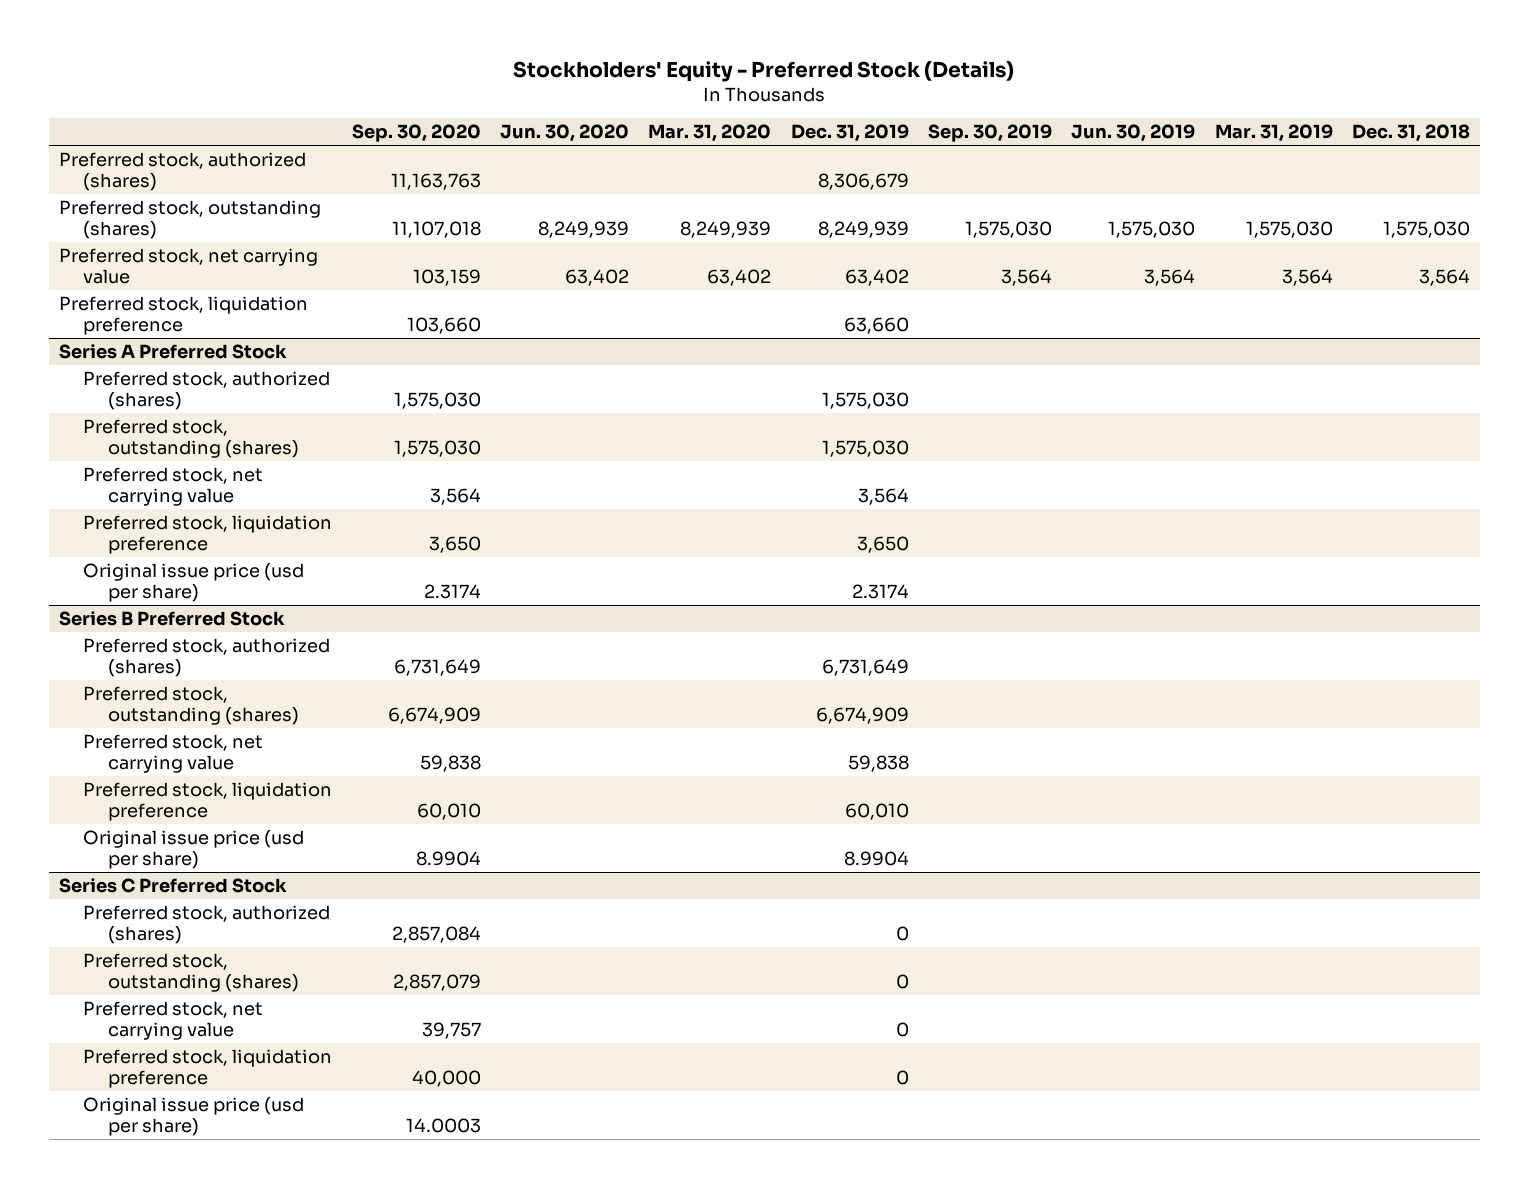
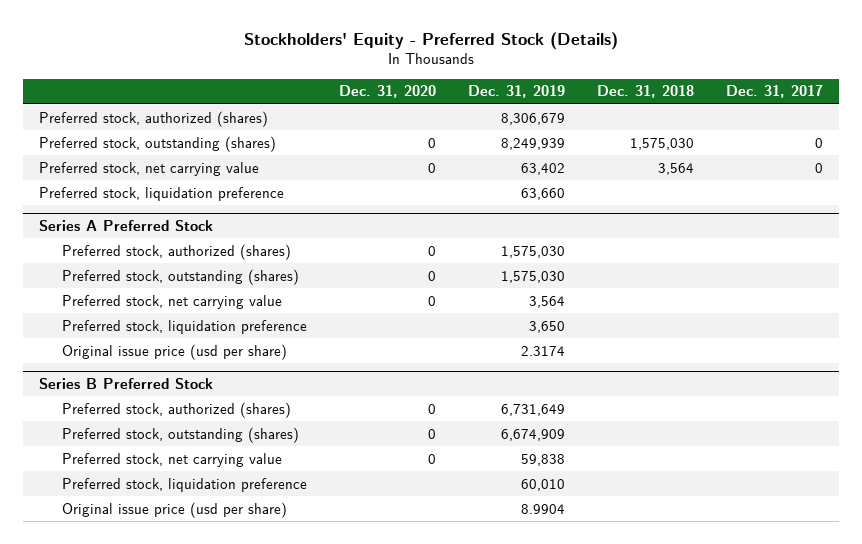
- | Sep. 30, 2020 | Jun. 30, 2020 | Mar. 31, 2020 | Dec. 31, 2019 | Sep. 30, 2019 | Jun. 30, 2019 | Mar. 31, 2019 | Dec. 31, 2018
+ | Dec. 31, 2020 | Dec. 31, 2019 | Dec. 31, 2018 | Dec. 31, 2017
- Series C Preferred Stock
- Preferred stock, authorized (shares) | 2,857,084 | | | 0 | | | |
- Preferred stock, outstanding (shares) | 2,857,079 | | | 0 | | | |
- Preferred stock, net carrying value | 39,757 | | | 0 | | | |
- Preferred stock, liquidation preference | 40,000 | | | 0 | | | |
- Original issue price (usd per share) | 14.0003 | | | | | | |

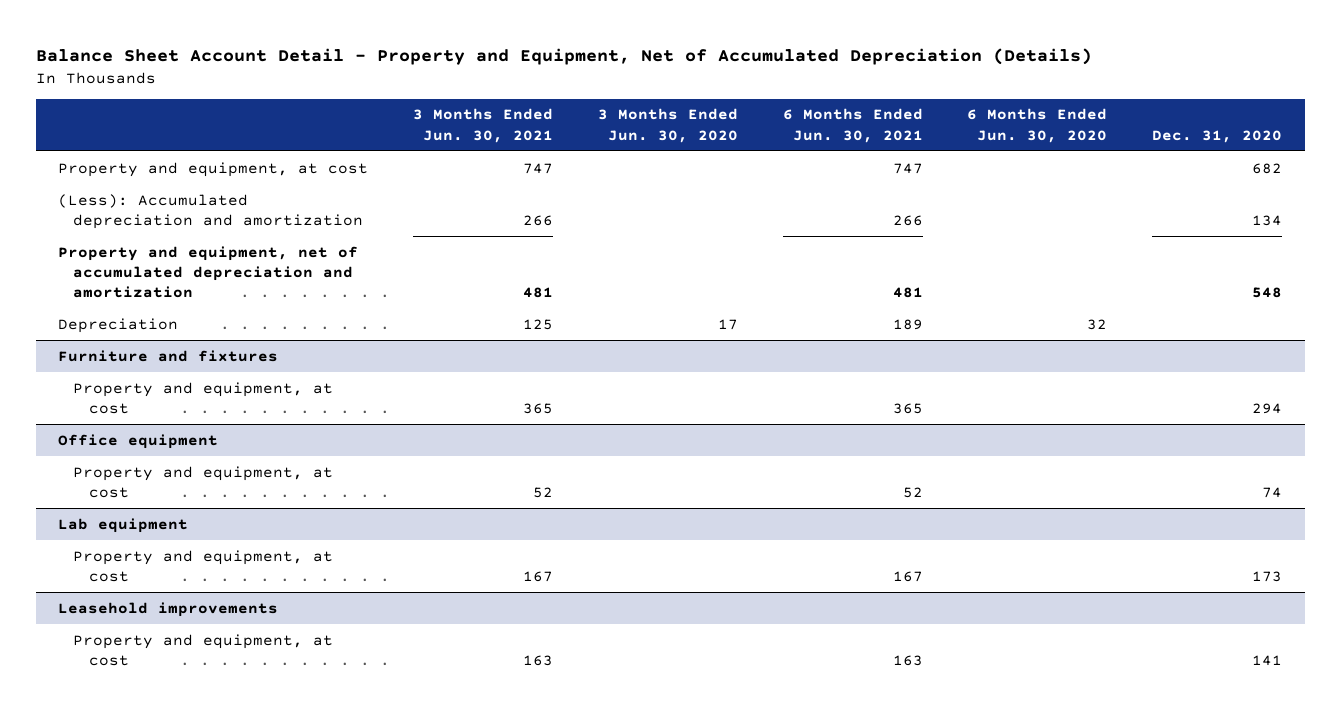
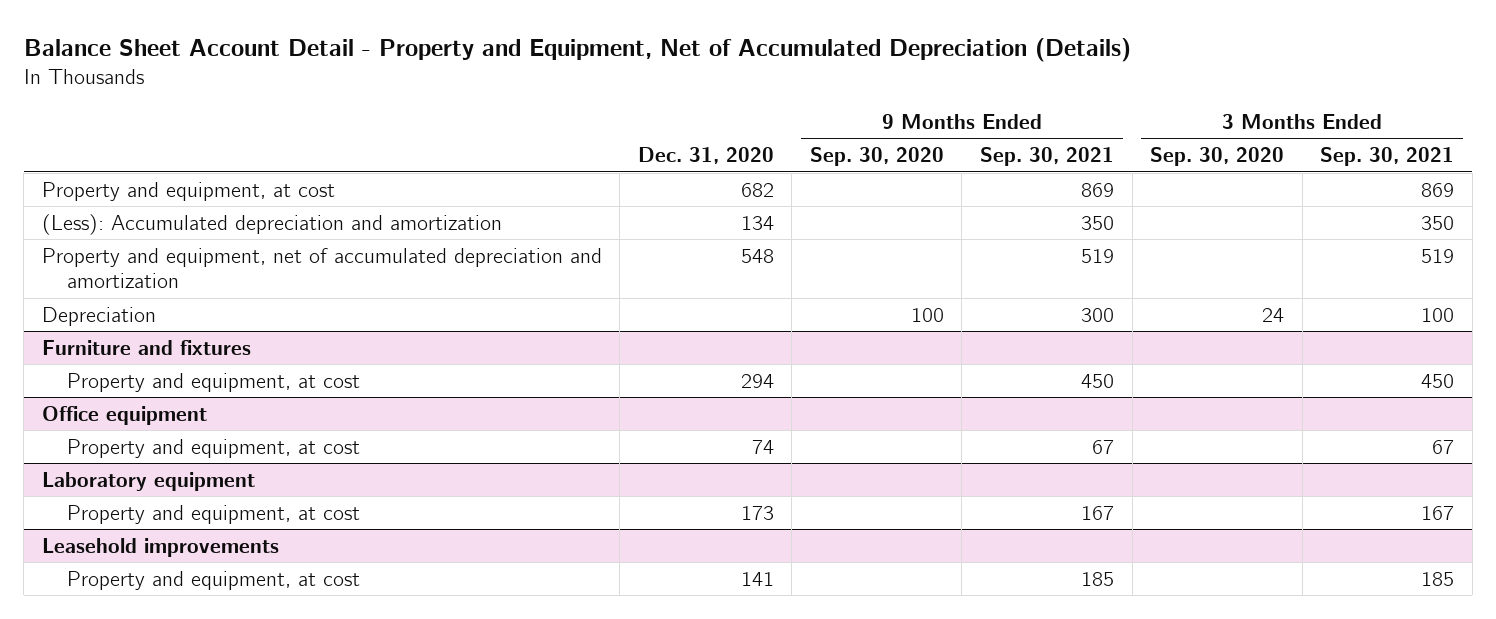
- | 3 Months Ended Jun. 30, 2021 | 3 Months Ended Jun. 30, 2020 | 6 Months Ended Jun. 30, 2021 | 6 Months Ended Jun. 30, 2020 | Dec. 31, 2020
+ | Dec. 31, 2020 | 9 Months Ended Sep. 30, 2020 | 9 Months Ended Sep. 30, 2021 | 3 Months Ended Sep. 30, 2020 | 3 Months Ended Sep. 30, 2021
- Lab equipment
+ Laboratory equipment

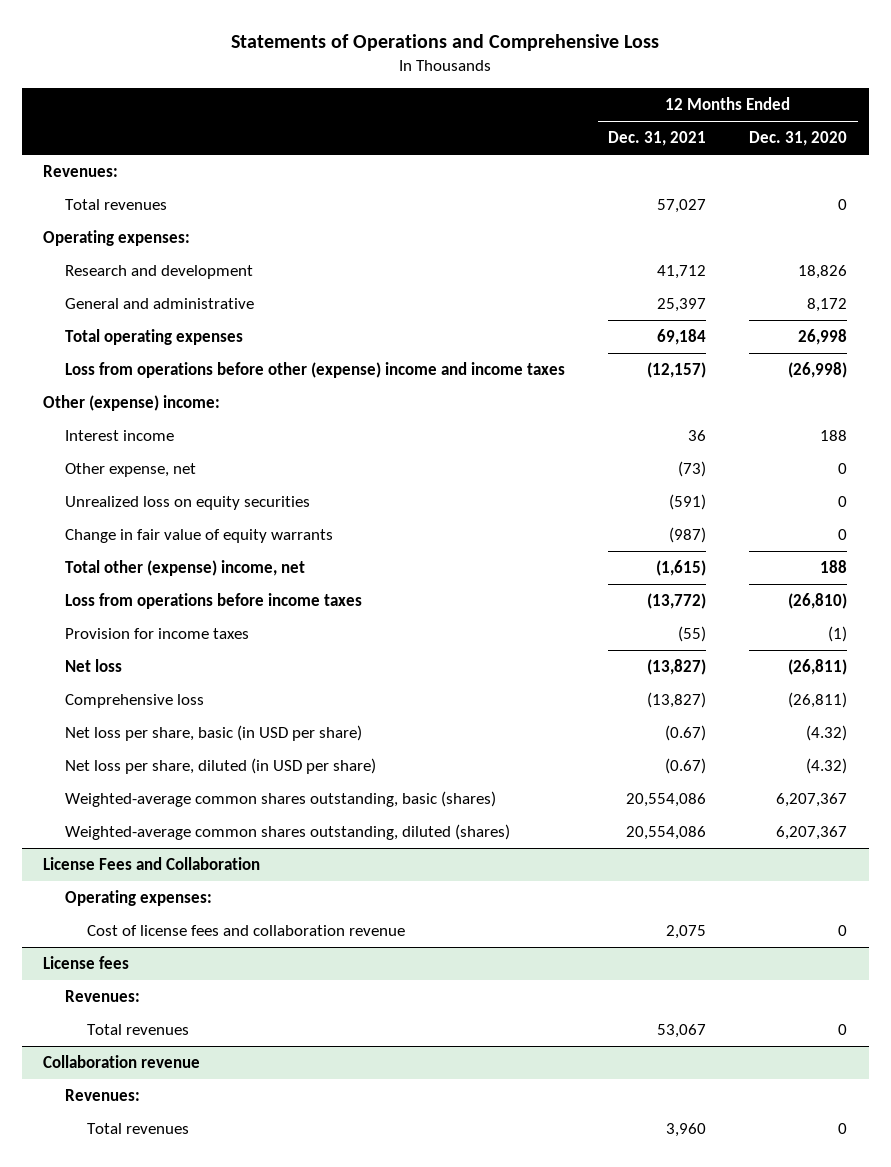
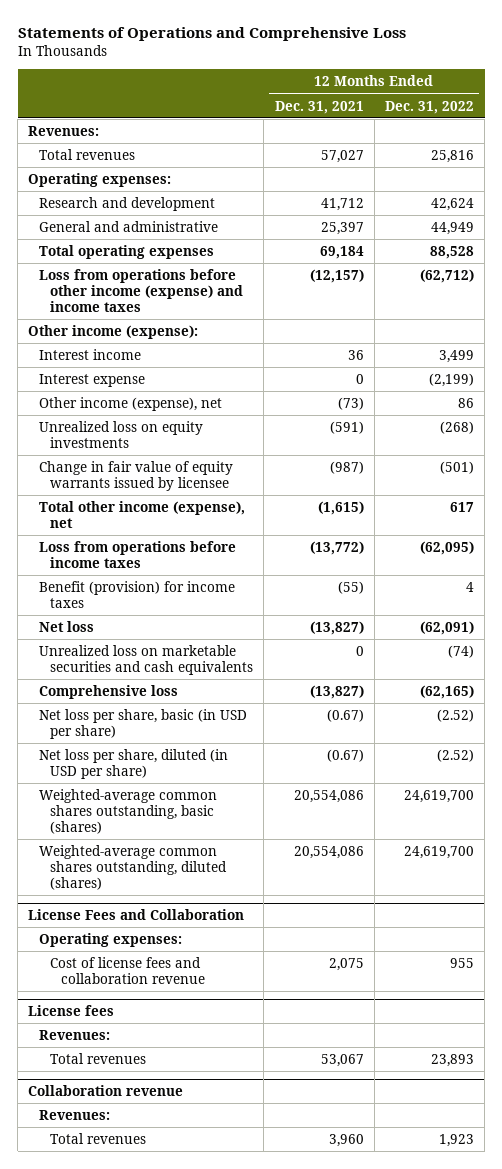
- | 12 Months Ended Dec. 31, 2021 | 12 Months Ended Dec. 31, 2020
+ | 12 Months Ended Dec. 31, 2021 | 12 Months Ended Dec. 31, 2022
- Loss from operations before other (expense) income and income taxes | (12,157) | (26,998)
- Other (expense) income:
+ Loss from operations before other income (expense) and income taxes | (12,157) | (62,712)
+ Other income (expense):
- Other expense, net | (73) | 0
- Unrealized loss on equity securities | (591) | 0
- Change in fair value of equity warrants | (987) | 0
- Total other (expense) income, net | (1,615) | 188
+ Interest expense | 0 | (2,199)
+ Other income (expense), net | (73) | 86
+ Unrealized loss on equity investments | (591) | (268)
+ Change in fair value of equity warrants issued by licensee | (987) | (501)
+ Total other income (expense), net | (1,615) | 617
- Provision for income taxes | (55) | (1)
+ Benefit (provision) for income taxes | (55) | 4
+ Unrealized loss on marketable securities and cash equivalents | 0 | (74)

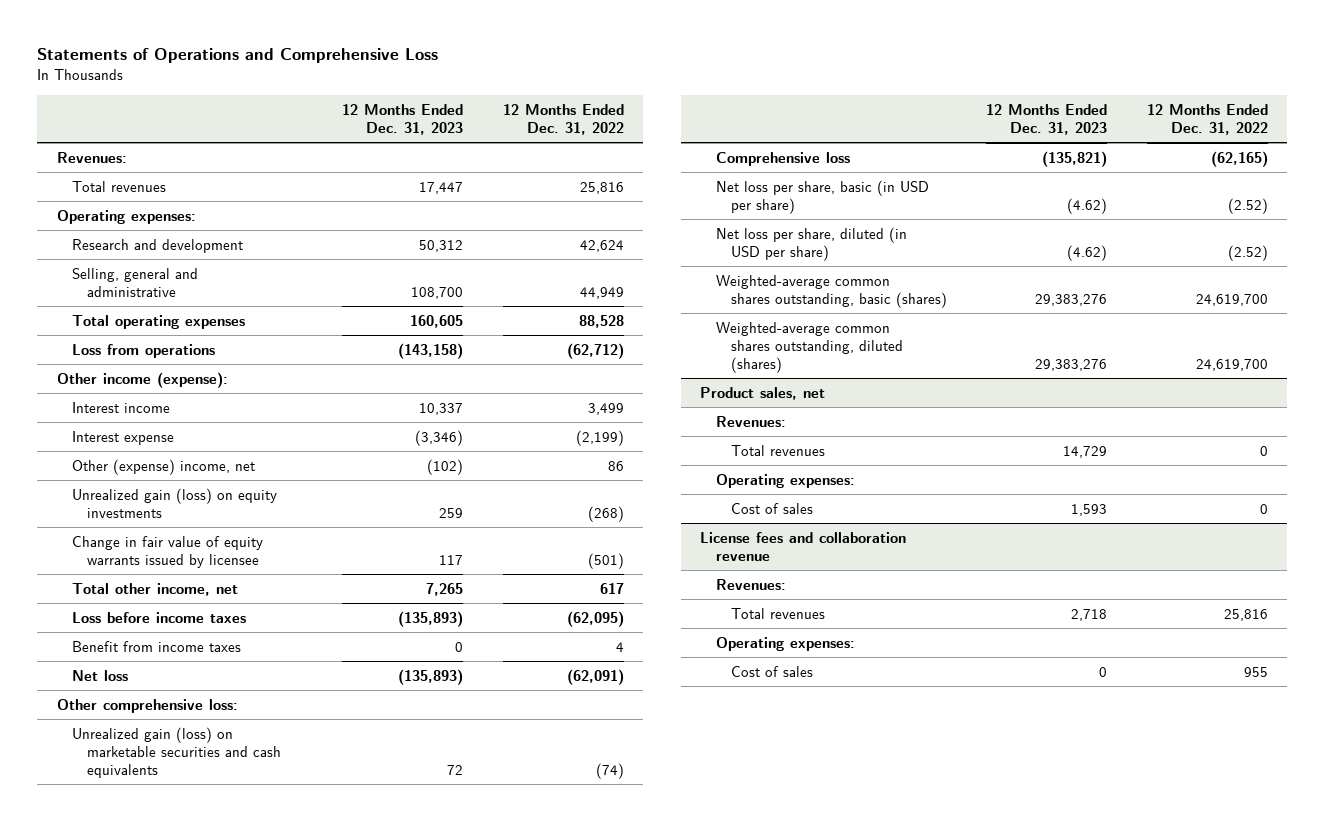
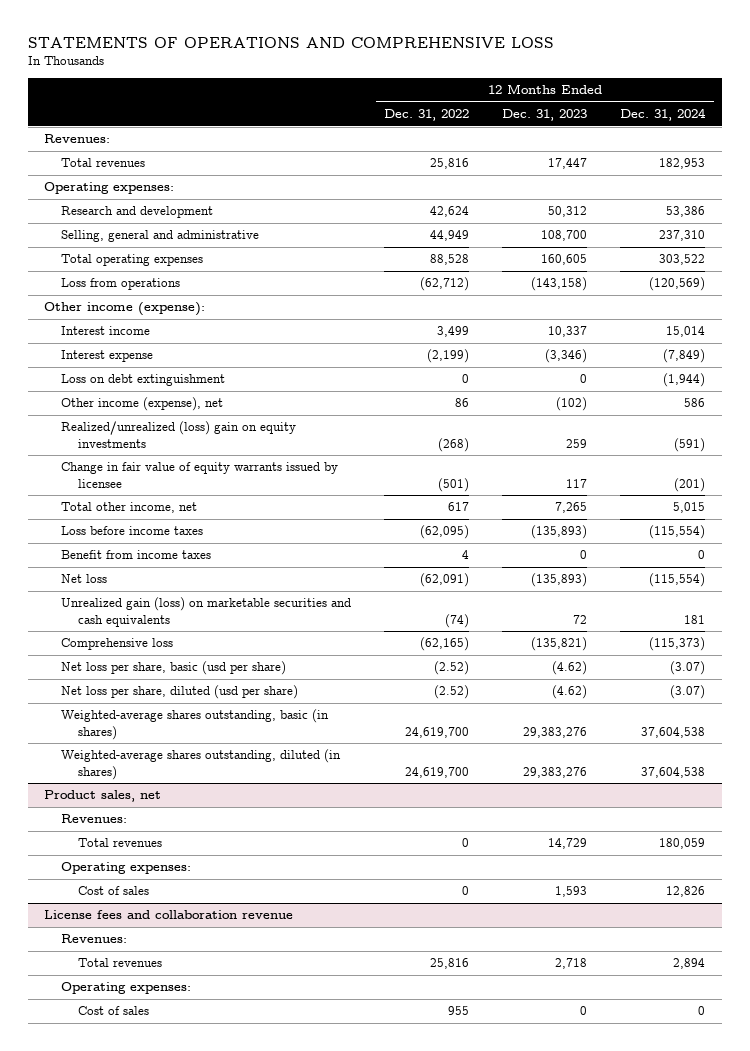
- Statements of Operations and Comprehensive Loss
+ STATEMENTS OF OPERATIONS AND COMPREHENSIVE LOSS
- | 12 Months Ended Dec. 31, 2023 | 12 Months Ended Dec. 31, 2022
+ | 12 Months Ended Dec. 31, 2022 | 12 Months Ended Dec. 31, 2023 | 12 Months Ended Dec. 31, 2024
- Other (expense) income, net | (102) | 86
- Unrealized gain (loss) on equity investments | 259 | (268)
+ Loss on debt extinguishment | 0 | 0 | (1,944)
+ Other income (expense), net | 86 | (102) | 586
+ Realized/unrealized (loss) gain on equity investments | (268) | 259 | (591)
- Other comprehensive loss:
- Net loss per share, basic (in USD per share) | (4.62) | (2.52)
- Net loss per share, diluted (in USD per share) | (4.62) | (2.52)
- Weighted-average common shares outstanding, basic (shares) | 29,383,276 | 24,619,700
- Weighted-average common shares outstanding, diluted (shares) | 29,383,276 | 24,619,700
+ Net loss per share, basic (usd per share) | (2.52) | (4.62) | (3.07)
+ Net loss per share, diluted (usd per share) | (2.52) | (4.62) | (3.07)
+ Weighted-average shares outstanding, basic (in shares) | 24,619,700 | 29,383,276 | 37,604,538
+ Weighted-average shares outstanding, diluted (in shares) | 24,619,700 | 29,383,276 | 37,604,538

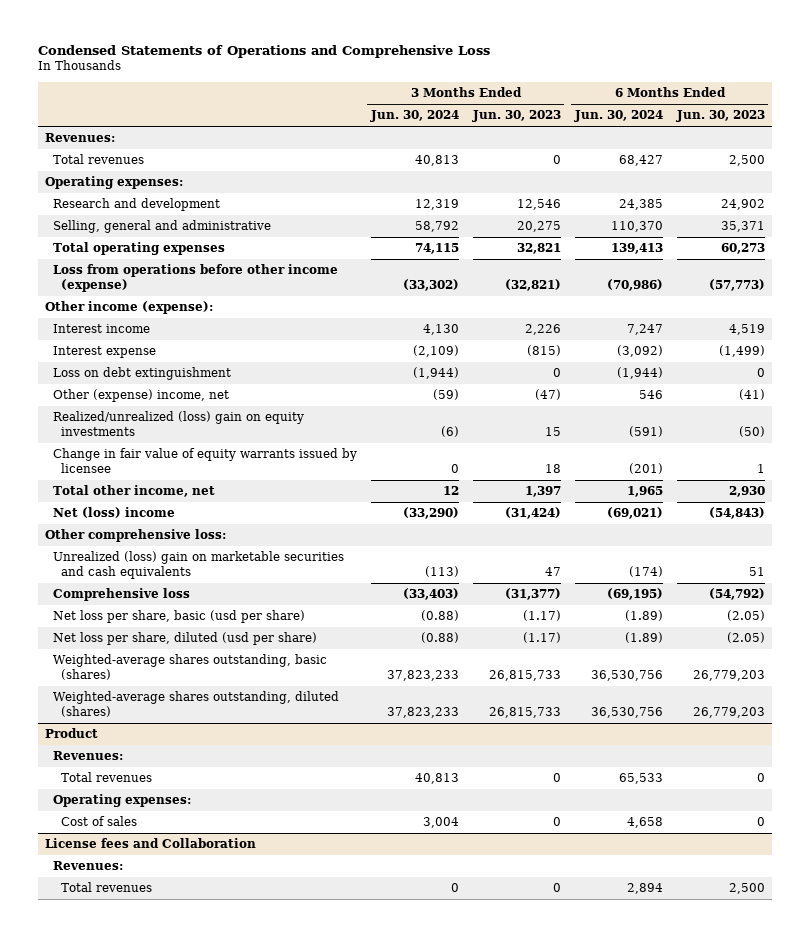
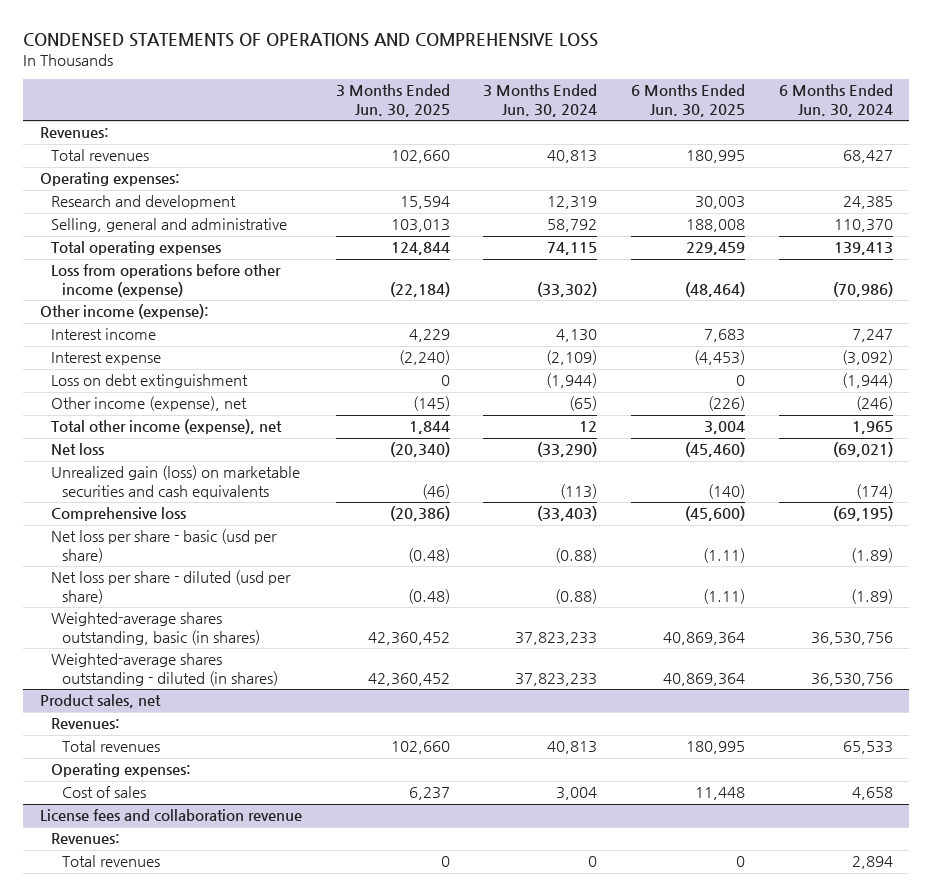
- Condensed Statements of Operations and Comprehensive Loss
+ CONDENSED STATEMENTS OF OPERATIONS AND COMPREHENSIVE LOSS
- | 3 Months Ended Jun. 30, 2024 | 3 Months Ended Jun. 30, 2023 | 6 Months Ended Jun. 30, 2024 | 6 Months Ended Jun. 30, 2023
+ | 3 Months Ended Jun. 30, 2025 | 3 Months Ended Jun. 30, 2024 | 6 Months Ended Jun. 30, 2025 | 6 Months Ended Jun. 30, 2024
- Other (expense) income, net | (59) | (47) | 546 | (41)
- Realized/unrealized (loss) gain on equity investments | (6) | 15 | (591) | (50)
- Change in fair value of equity warrants issued by licensee | 0 | 18 | (201) | 1
- Total other income, net | 12 | 1,397 | 1,965 | 2,930
- Net (loss) income | (33,290) | (31,424) | (69,021) | (54,843)
- Other comprehensive loss:
- Unrealized (loss) gain on marketable securities and cash equivalents | (113) | 47 | (174) | 51
+ Other income (expense), net | (145) | (65) | (226) | (246)
+ Total other income (expense), net | 1,844 | 12 | 3,004 | 1,965
+ Net loss | (20,340) | (33,290) | (45,460) | (69,021)
+ Unrealized gain (loss) on marketable securities and cash equivalents | (46) | (113) | (140) | (174)
- Net loss per share, basic (usd per share) | (0.88) | (1.17) | (1.89) | (2.05)
- Net loss per share, diluted (usd per share) | (0.88) | (1.17) | (1.89) | (2.05)
- Weighted-average shares outstanding, basic (shares) | 37,823,233 | 26,815,733 | 36,530,756 | 26,779,203
- Weighted-average shares outstanding, diluted (shares) | 37,823,233 | 26,815,733 | 36,530,756 | 26,779,203
- Product
+ Net loss per share - basic (usd per share) | (0.48) | (0.88) | (1.11) | (1.89)
+ Net loss per share - diluted (usd per share) | (0.48) | (0.88) | (1.11) | (1.89)
+ Weighted-average shares outstanding, basic (in shares) | 42,360,452 | 37,823,233 | 40,869,364 | 36,530,756
+ Weighted-average shares outstanding - diluted (in shares) | 42,360,452 | 37,823,233 | 40,869,364 | 36,530,756
+ Product sales, net
- License fees and Collaboration
+ License fees and collaboration revenue

